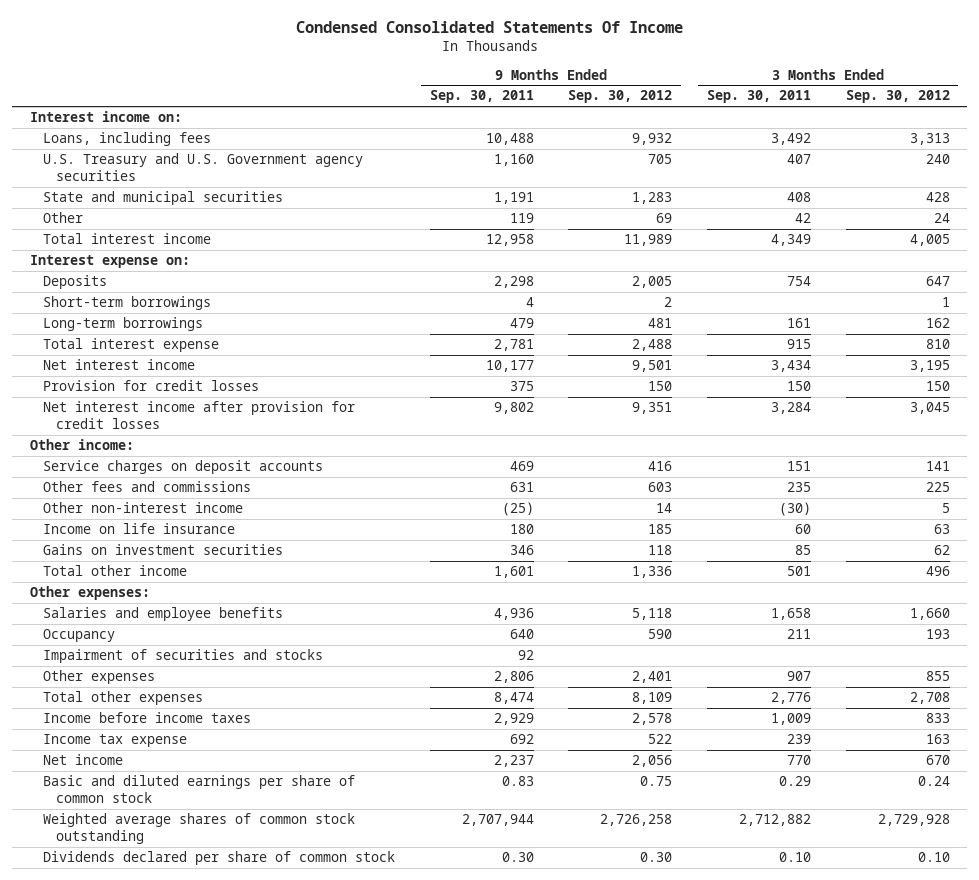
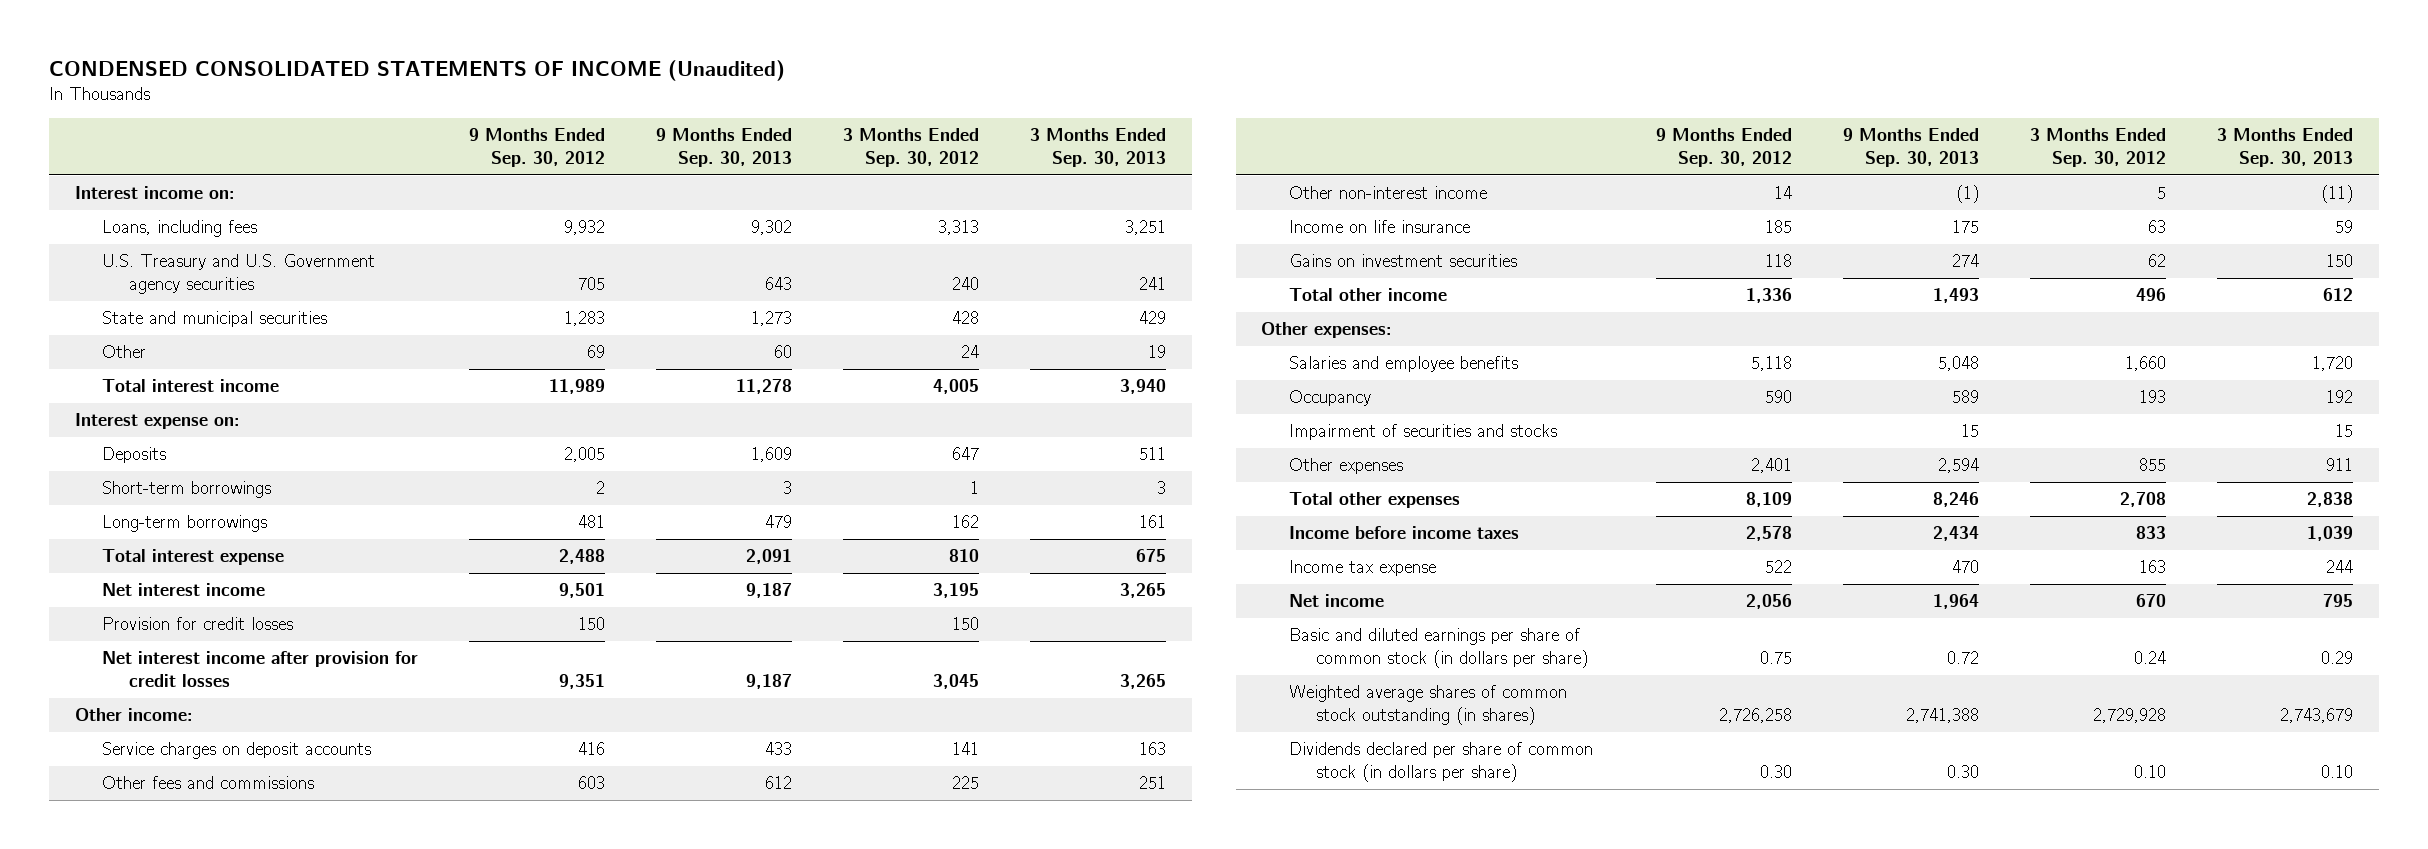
- Condensed Consolidated Statements Of Income
+ CONDENSED CONSOLIDATED STATEMENTS OF INCOME (Unaudited)
- | 9 Months Ended Sep. 30, 2011 | 9 Months Ended Sep. 30, 2012 | 3 Months Ended Sep. 30, 2011 | 3 Months Ended Sep. 30, 2012
+ | 9 Months Ended Sep. 30, 2012 | 9 Months Ended Sep. 30, 2013 | 3 Months Ended Sep. 30, 2012 | 3 Months Ended Sep. 30, 2013
- Basic and diluted earnings per share of common stock | 0.83 | 0.75 | 0.29 | 0.24
- Weighted average shares of common stock outstanding | 2,707,944 | 2,726,258 | 2,712,882 | 2,729,928
- Dividends declared per share of common stock | 0.30 | 0.30 | 0.10 | 0.10
+ Basic and diluted earnings per share of common stock (in dollars per share) | 0.75 | 0.72 | 0.24 | 0.29
+ Weighted average shares of common stock outstanding (in shares) | 2,726,258 | 2,741,388 | 2,729,928 | 2,743,679
+ Dividends declared per share of common stock (in dollars per share) | 0.30 | 0.30 | 0.10 | 0.10

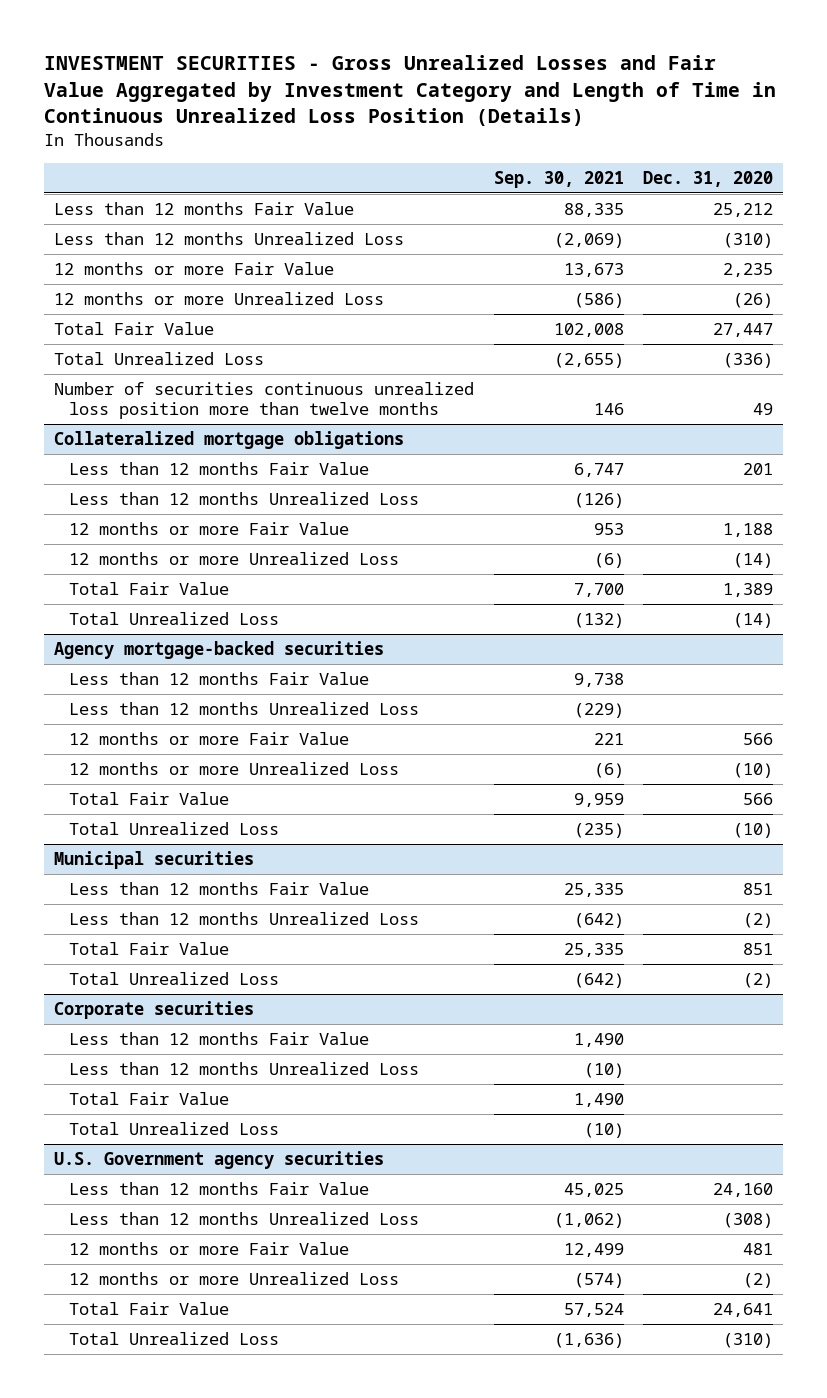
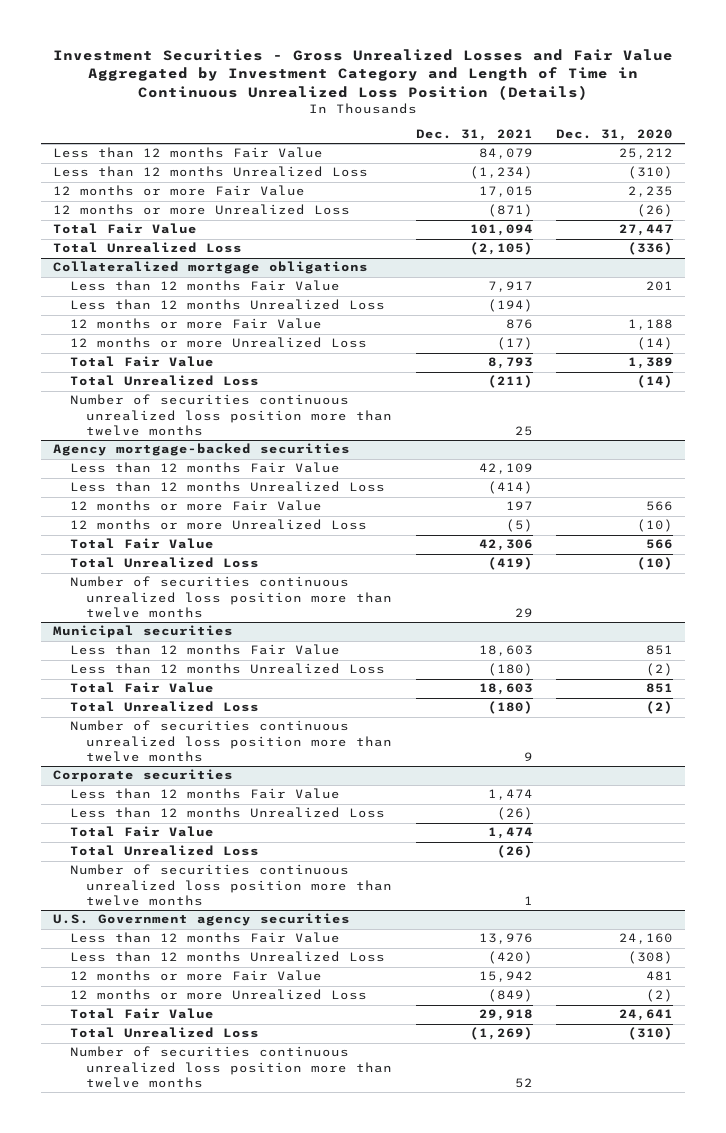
- INVESTMENT SECURITIES - Gross Unrealized Losses and Fair Value Aggregated by Investment Category and Length of Time in Continuous Unrealized Loss Position (Details)
+ Investment Securities - Gross Unrealized Losses and Fair Value Aggregated by Investment Category and Length of Time in Continuous Unrealized Loss Position (Details)
- | Sep. 30, 2021 | Dec. 31, 2020
+ | Dec. 31, 2021 | Dec. 31, 2020
- Number of securities continuous unrealized loss position more than twelve months | 146 | 49
@ Collateralized mortgage obligations
+ Number of securities continuous unrealized loss position more than twelve months | 25 |
@ Agency mortgage-backed securities
+ Number of securities continuous unrealized loss position more than twelve months | 29 |
@ Municipal securities
+ Number of securities continuous unrealized loss position more than twelve months | 9 |
@ Corporate securities
+ Number of securities continuous unrealized loss position more than twelve months | 1 |
@ U.S. Government agency securities
+ Number of securities continuous unrealized loss position more than twelve months | 52 |

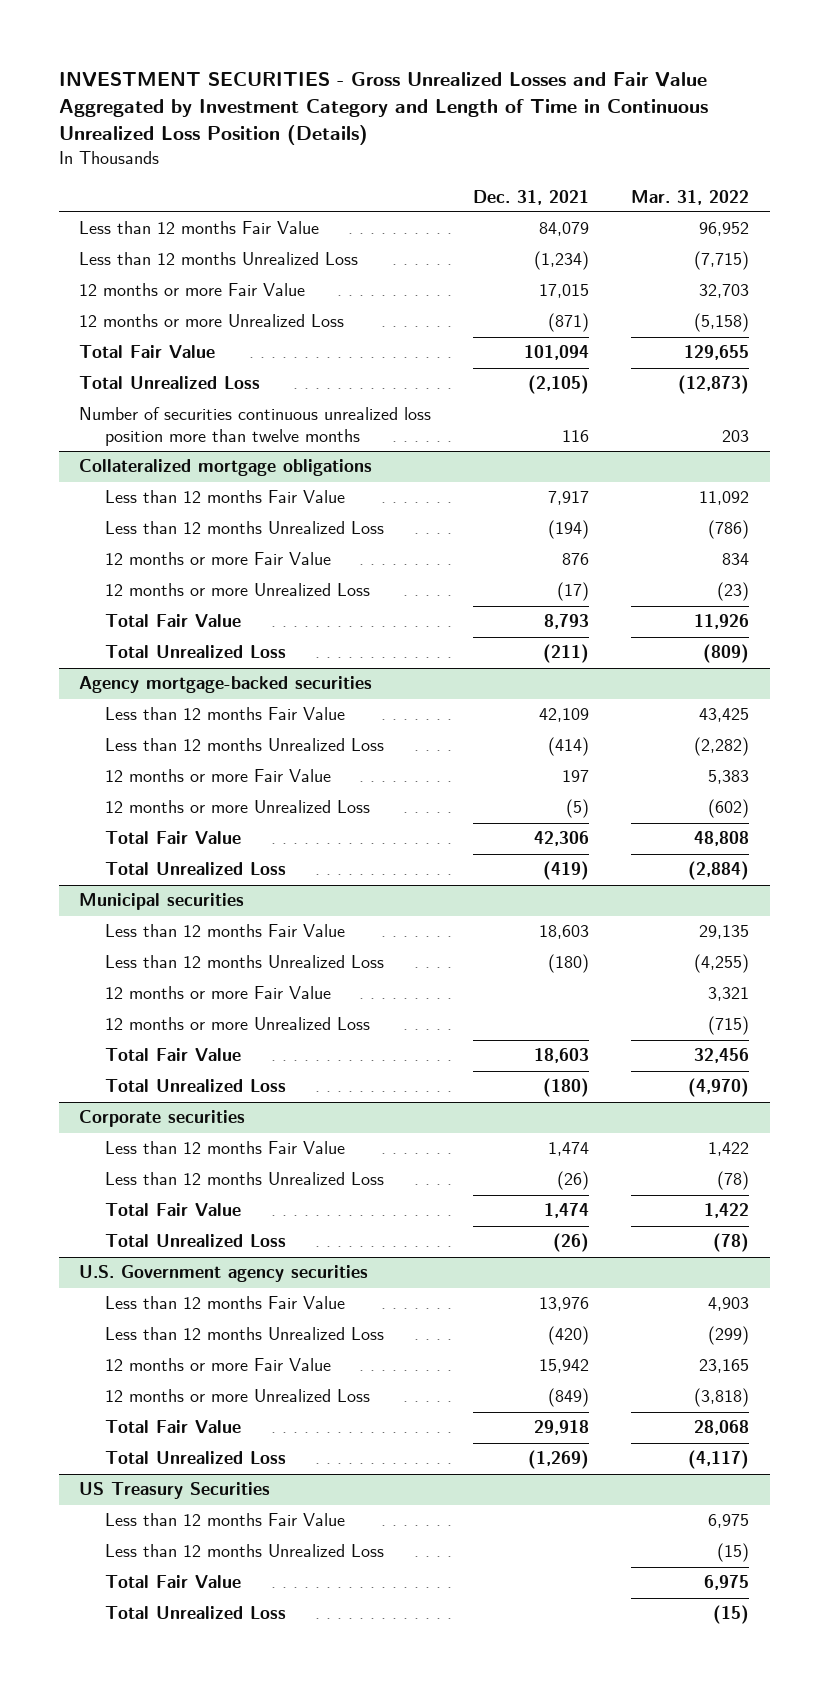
- Investment Securities - Gross Unrealized Losses and Fair Value Aggregated by Investment Category and Length of Time in Continuous Unrealized Loss Position (Details)
+ INVESTMENT SECURITIES - Gross Unrealized Losses and Fair Value Aggregated by Investment Category and Length of Time in Continuous Unrealized Loss Position (Details)
- | Dec. 31, 2021 | Dec. 31, 2020
+ | Dec. 31, 2021 | Mar. 31, 2022
+ Number of securities continuous unrealized loss position more than twelve months | 116 | 203
@ Collateralized mortgage obligations
- Number of securities continuous unrealized loss position more than twelve months | 25 |
@ Agency mortgage-backed securities
- Number of securities continuous unrealized loss position more than twelve months | 29 |
@ Municipal securities
+ 12 months or more Fair Value | | 3,321
+ 12 months or more Unrealized Loss | | (715)
- Number of securities continuous unrealized loss position more than twelve months | 9 |
@ Corporate securities
- Number of securities continuous unrealized loss position more than twelve months | 1 |
@ U.S. Government agency securities
- Number of securities continuous unrealized loss position more than twelve months | 52 |
+ US Treasury Securities
+ Less than 12 months Fair Value | | 6,975
+ Less than 12 months Unrealized Loss | | (15)
+ Total Fair Value | | 6,975
+ Total Unrealized Loss | | (15)

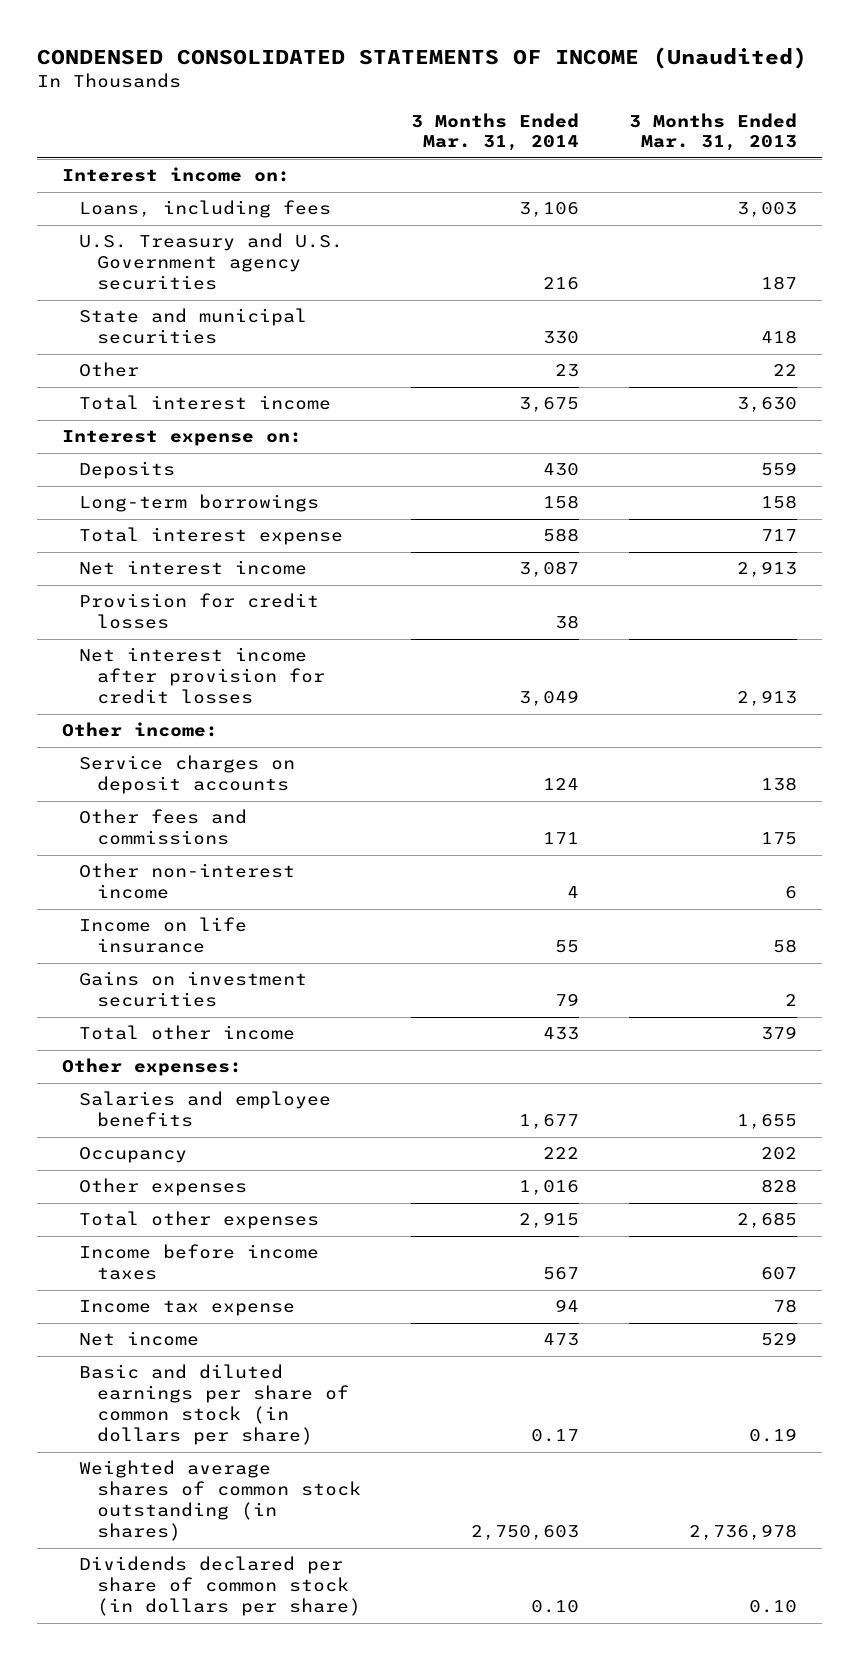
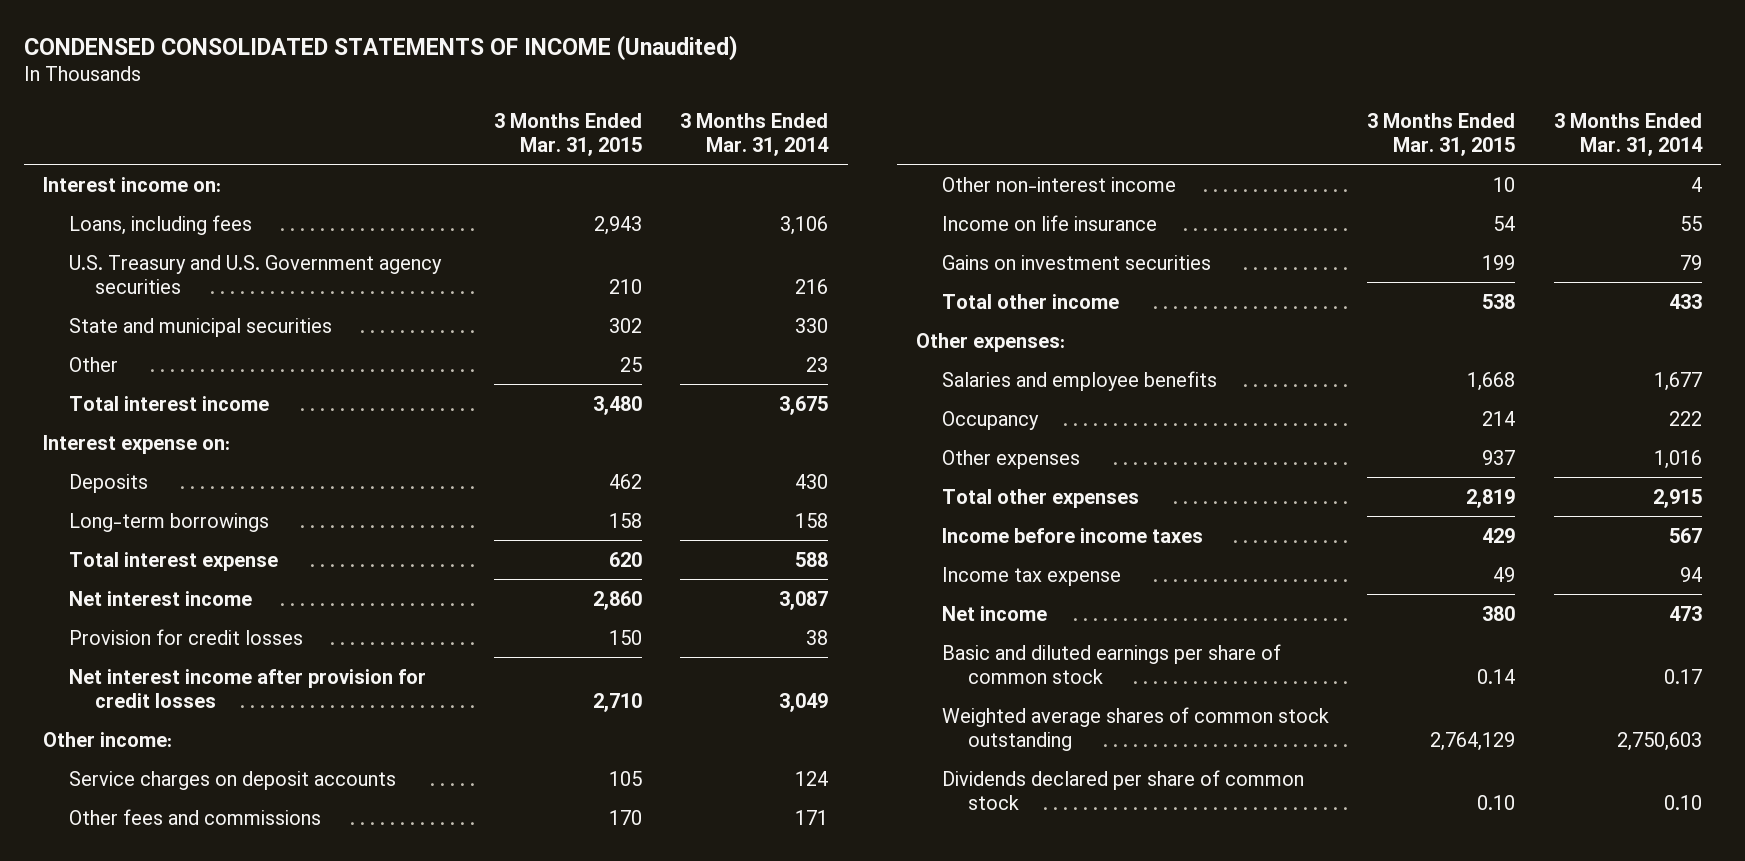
- | 3 Months Ended Mar. 31, 2014 | 3 Months Ended Mar. 31, 2013
+ | 3 Months Ended Mar. 31, 2015 | 3 Months Ended Mar. 31, 2014
- Basic and diluted earnings per share of common stock (in dollars per share) | 0.17 | 0.19
- Weighted average shares of common stock outstanding (in shares) | 2,750,603 | 2,736,978
- Dividends declared per share of common stock (in dollars per share) | 0.10 | 0.10
+ Basic and diluted earnings per share of common stock | 0.14 | 0.17
+ Weighted average shares of common stock outstanding | 2,764,129 | 2,750,603
+ Dividends declared per share of common stock | 0.10 | 0.10

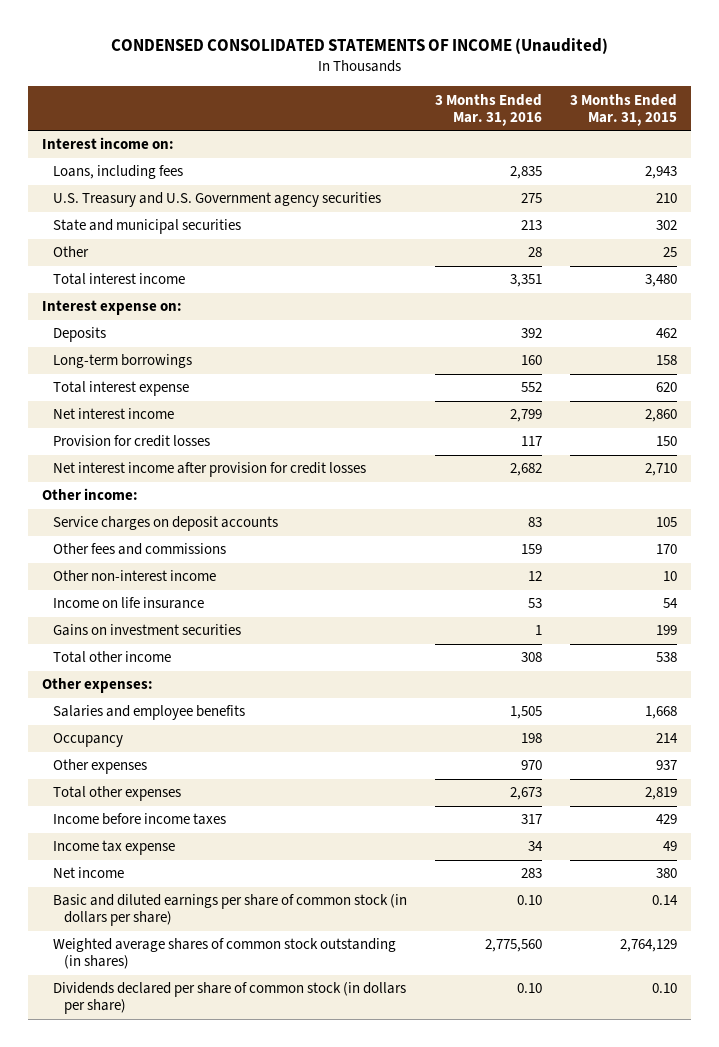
- | 3 Months Ended Mar. 31, 2015 | 3 Months Ended Mar. 31, 2014
+ | 3 Months Ended Mar. 31, 2016 | 3 Months Ended Mar. 31, 2015
- Basic and diluted earnings per share of common stock | 0.14 | 0.17
- Weighted average shares of common stock outstanding | 2,764,129 | 2,750,603
- Dividends declared per share of common stock | 0.10 | 0.10
+ Basic and diluted earnings per share of common stock (in dollars per share) | 0.10 | 0.14
+ Weighted average shares of common stock outstanding (in shares) | 2,775,560 | 2,764,129
+ Dividends declared per share of common stock (in dollars per share) | 0.10 | 0.10

